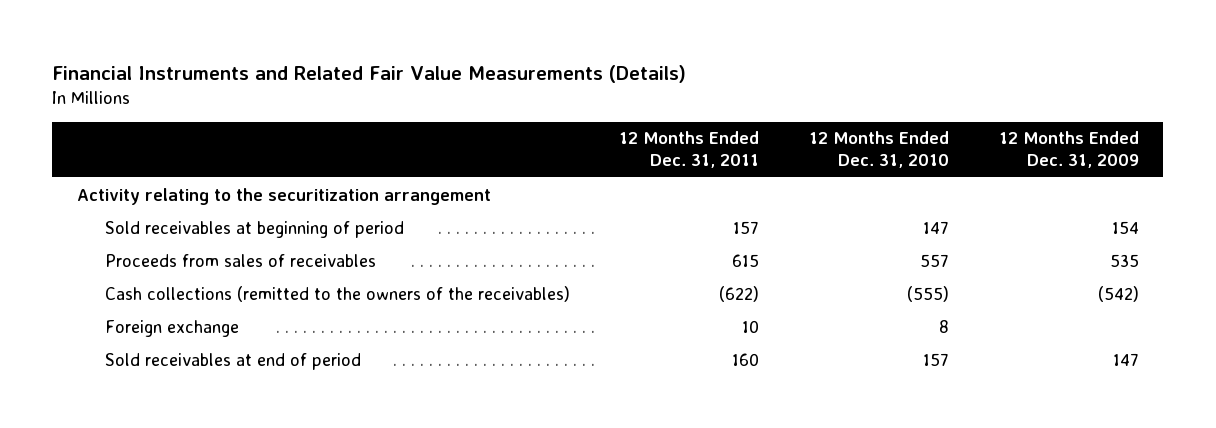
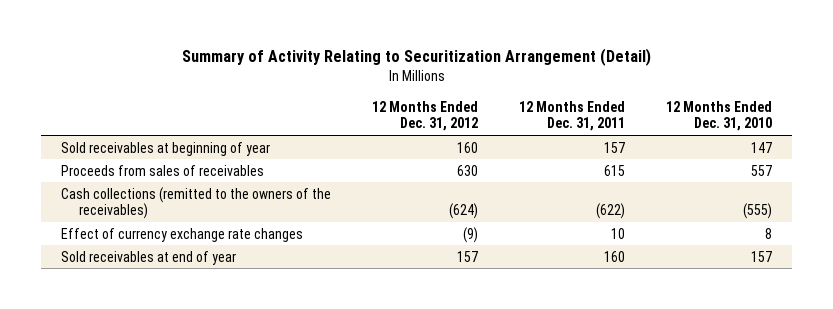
- Financial Instruments and Related Fair Value Measurements (Details)
+ Summary of Activity Relating to Securitization Arrangement (Detail)
- | 12 Months Ended Dec. 31, 2011 | 12 Months Ended Dec. 31, 2010 | 12 Months Ended Dec. 31, 2009
+ | 12 Months Ended Dec. 31, 2012 | 12 Months Ended Dec. 31, 2011 | 12 Months Ended Dec. 31, 2010
- Activity relating to the securitization arrangement
- Sold receivables at beginning of period | 157 | 147 | 154
+ Sold receivables at beginning of year | 160 | 157 | 147
- Foreign exchange | 10 | 8 |
- Sold receivables at end of period | 160 | 157 | 147
+ Effect of currency exchange rate changes | (9) | 10 | 8
+ Sold receivables at end of year | 157 | 160 | 157

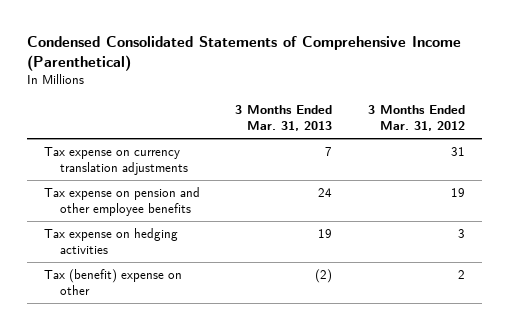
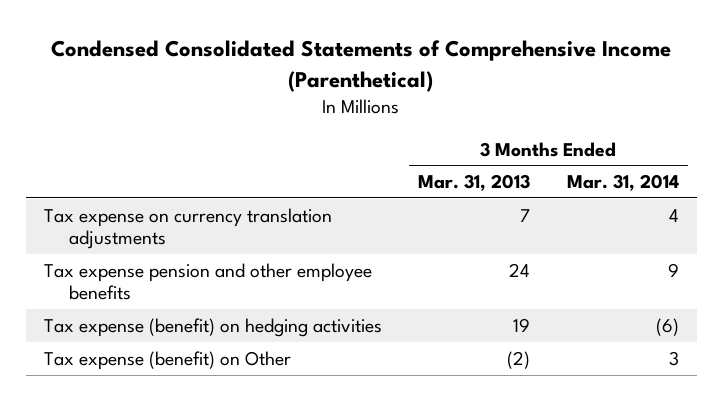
- | 3 Months Ended Mar. 31, 2013 | 3 Months Ended Mar. 31, 2012
+ | 3 Months Ended Mar. 31, 2013 | 3 Months Ended Mar. 31, 2014
- Tax expense on pension and other employee benefits | 24 | 19
- Tax expense on hedging activities | 19 | 3
- Tax (benefit) expense on other | (2) | 2
+ Tax expense pension and other employee benefits | 24 | 9
+ Tax expense (benefit) on hedging activities | 19 | (6)
+ Tax expense (benefit) on Other | (2) | 3

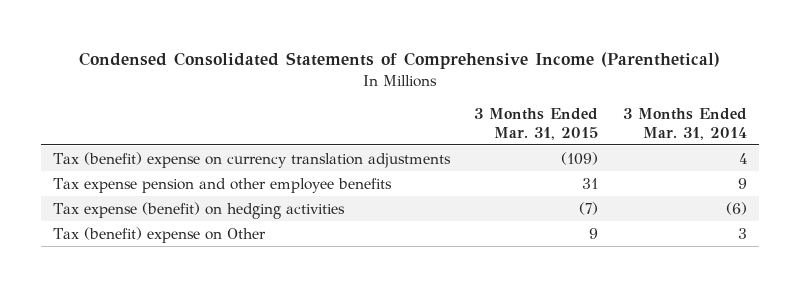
- | 3 Months Ended Mar. 31, 2013 | 3 Months Ended Mar. 31, 2014
+ | 3 Months Ended Mar. 31, 2015 | 3 Months Ended Mar. 31, 2014
- Tax expense on currency translation adjustments | 7 | 4
+ Tax (benefit) expense on currency translation adjustments | (109) | 4
- Tax expense (benefit) on Other | (2) | 3
+ Tax (benefit) expense on Other | 9 | 3

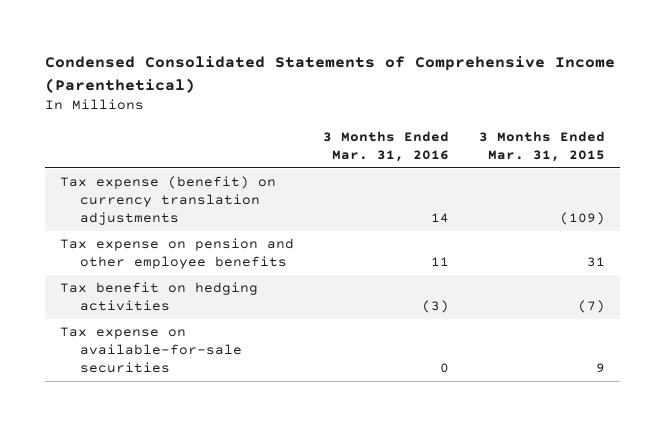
- | 3 Months Ended Mar. 31, 2015 | 3 Months Ended Mar. 31, 2014
+ | 3 Months Ended Mar. 31, 2016 | 3 Months Ended Mar. 31, 2015
- Tax (benefit) expense on currency translation adjustments | (109) | 4
- Tax expense pension and other employee benefits | 31 | 9
- Tax expense (benefit) on hedging activities | (7) | (6)
- Tax (benefit) expense on Other | 9 | 3
+ Tax expense (benefit) on currency translation adjustments | 14 | (109)
+ Tax expense on pension and other employee benefits | 11 | 31
+ Tax benefit on hedging activities | (3) | (7)
+ Tax expense on available-for-sale securities | 0 | 9

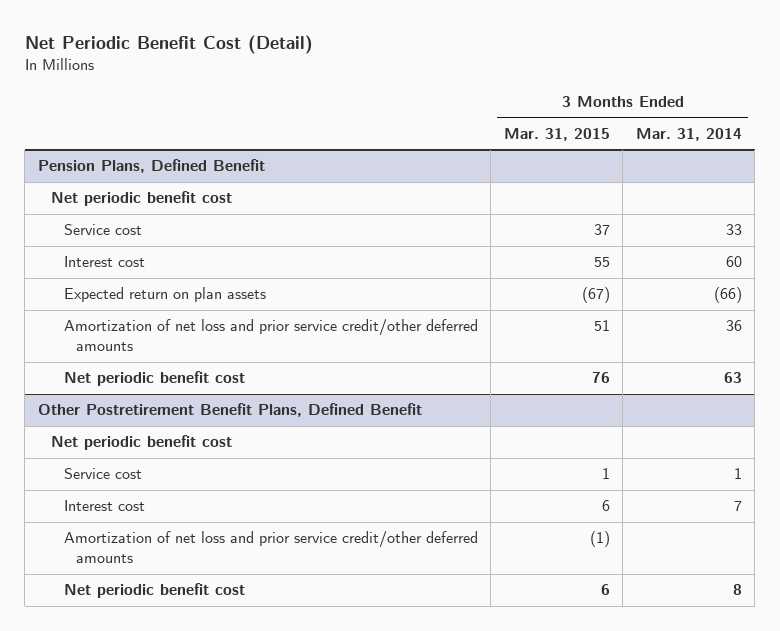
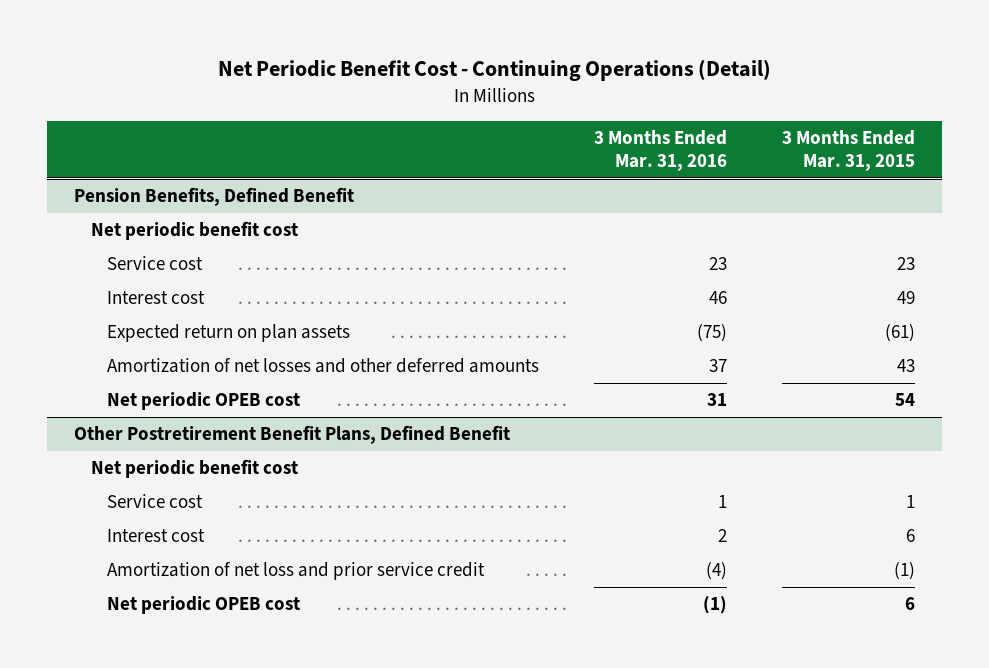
- Net Periodic Benefit Cost (Detail)
+ Net Periodic Benefit Cost - Continuing Operations (Detail)
- | 3 Months Ended Mar. 31, 2015 | 3 Months Ended Mar. 31, 2014
+ | 3 Months Ended Mar. 31, 2016 | 3 Months Ended Mar. 31, 2015
- Pension Plans, Defined Benefit
+ Pension Benefits, Defined Benefit
- Service cost | 37 | 33
- Interest cost | 55 | 60
- Expected return on plan assets | (67) | (66)
- Amortization of net loss and prior service credit/other deferred amounts | 51 | 36
- Net periodic benefit cost | 76 | 63
+ Service cost | 23 | 23
+ Interest cost | 46 | 49
+ Expected return on plan assets | (75) | (61)
+ Amortization of net losses and other deferred amounts | 37 | 43
+ Net periodic OPEB cost | 31 | 54
@ Other Postretirement Benefit Plans, Defined Benefit
- Amortization of net loss and prior service credit/other deferred amounts | (1) |
- Net periodic benefit cost | 6 | 8
+ Amortization of net loss and prior service credit | (4) | (1)
+ Net periodic OPEB cost | (1) | 6

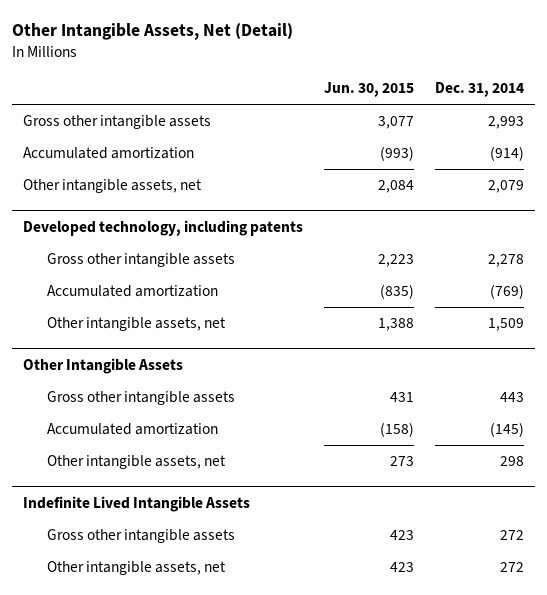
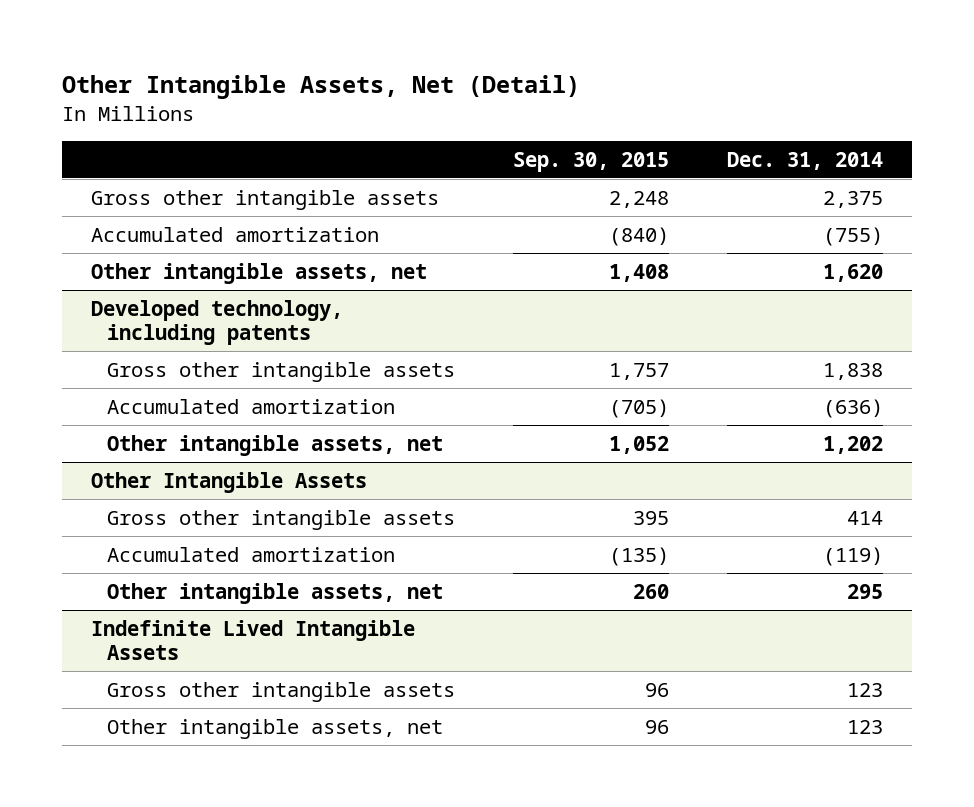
- | Jun. 30, 2015 | Dec. 31, 2014
+ | Sep. 30, 2015 | Dec. 31, 2014
- Gross other intangible assets | 3,077 | 2,993
- Accumulated amortization | (993) | (914)
- Other intangible assets, net | 2,084 | 2,079
+ Gross other intangible assets | 2,248 | 2,375
+ Accumulated amortization | (840) | (755)
+ Other intangible assets, net | 1,408 | 1,620
@ Developed technology, including patents
- Gross other intangible assets | 2,223 | 2,278
- Accumulated amortization | (835) | (769)
- Other intangible assets, net | 1,388 | 1,509
+ Gross other intangible assets | 1,757 | 1,838
+ Accumulated amortization | (705) | (636)
+ Other intangible assets, net | 1,052 | 1,202
@ Other Intangible Assets
- Gross other intangible assets | 431 | 443
- Accumulated amortization | (158) | (145)
- Other intangible assets, net | 273 | 298
+ Gross other intangible assets | 395 | 414
+ Accumulated amortization | (135) | (119)
+ Other intangible assets, net | 260 | 295
@ Indefinite Lived Intangible Assets
- Gross other intangible assets | 423 | 272
- Other intangible assets, net | 423 | 272
+ Gross other intangible assets | 96 | 123
+ Other intangible assets, net | 96 | 123

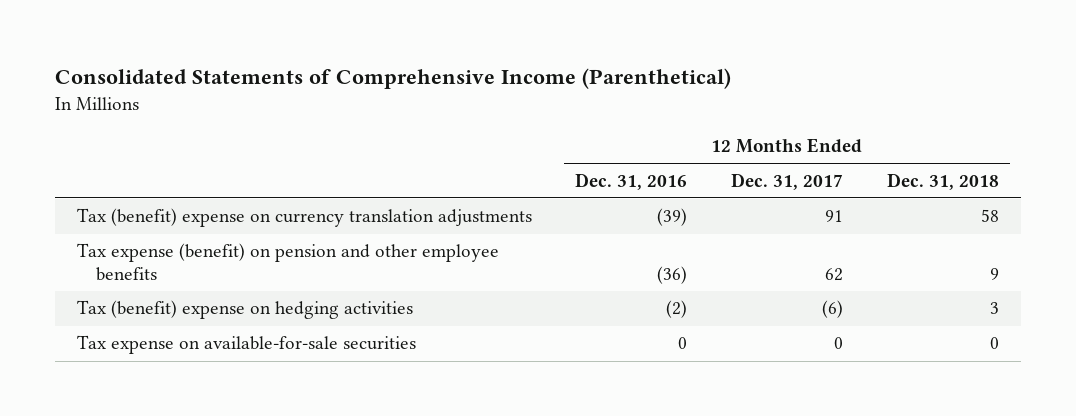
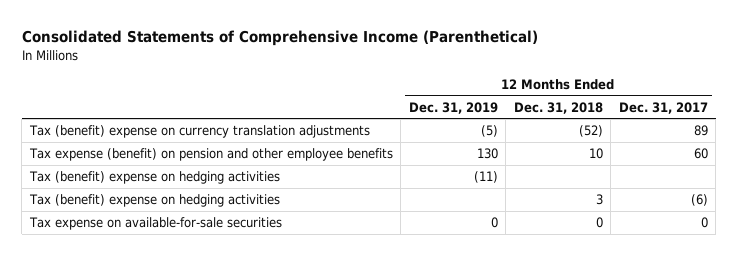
- | 12 Months Ended Dec. 31, 2016 | 12 Months Ended Dec. 31, 2017 | 12 Months Ended Dec. 31, 2018
+ | 12 Months Ended Dec. 31, 2019 | 12 Months Ended Dec. 31, 2018 | 12 Months Ended Dec. 31, 2017
- Tax (benefit) expense on currency translation adjustments | (39) | 91 | 58
- Tax expense (benefit) on pension and other employee benefits | (36) | 62 | 9
+ Tax (benefit) expense on currency translation adjustments | (5) | (52) | 89
+ Tax expense (benefit) on pension and other employee benefits | 130 | 10 | 60
+ Tax (benefit) expense on hedging activities | (11) | |

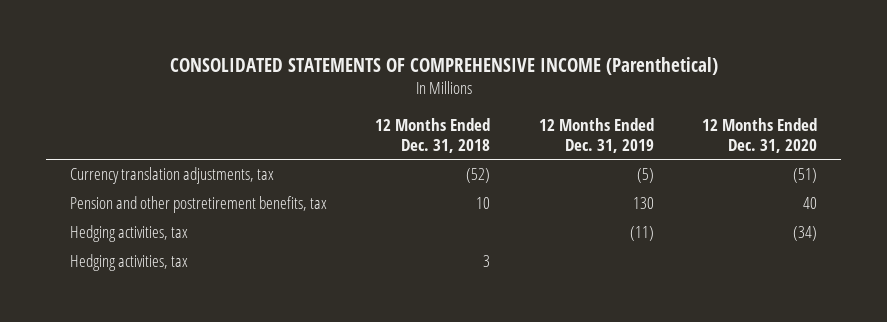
- Consolidated Statements of Comprehensive Income (Parenthetical)
+ CONSOLIDATED STATEMENTS OF COMPREHENSIVE INCOME (Parenthetical)
- | 12 Months Ended Dec. 31, 2019 | 12 Months Ended Dec. 31, 2018 | 12 Months Ended Dec. 31, 2017
+ | 12 Months Ended Dec. 31, 2018 | 12 Months Ended Dec. 31, 2019 | 12 Months Ended Dec. 31, 2020
- Tax (benefit) expense on currency translation adjustments | (5) | (52) | 89
- Tax expense (benefit) on pension and other employee benefits | 130 | 10 | 60
- Tax (benefit) expense on hedging activities | (11) | |
- Tax (benefit) expense on hedging activities | | 3 | (6)
- Tax expense on available-for-sale securities | 0 | 0 | 0
+ Currency translation adjustments, tax | (52) | (5) | (51)
+ Pension and other postretirement benefits, tax | 10 | 130 | 40
+ Hedging activities, tax | | (11) | (34)
+ Hedging activities, tax | 3 | |

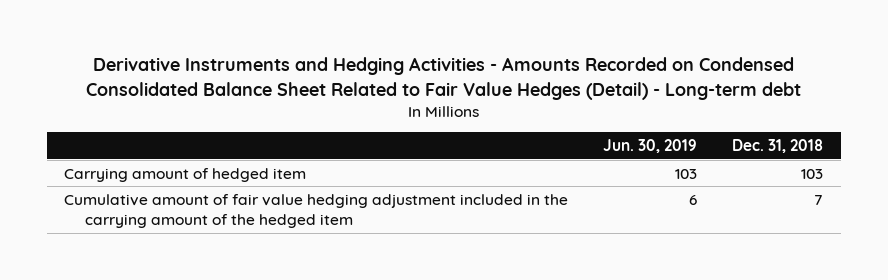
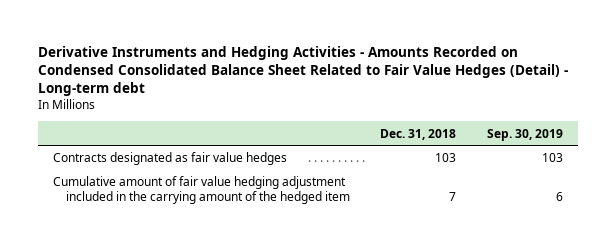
- | Jun. 30, 2019 | Dec. 31, 2018
+ | Dec. 31, 2018 | Sep. 30, 2019
- Carrying amount of hedged item | 103 | 103
+ Contracts designated as fair value hedges | 103 | 103

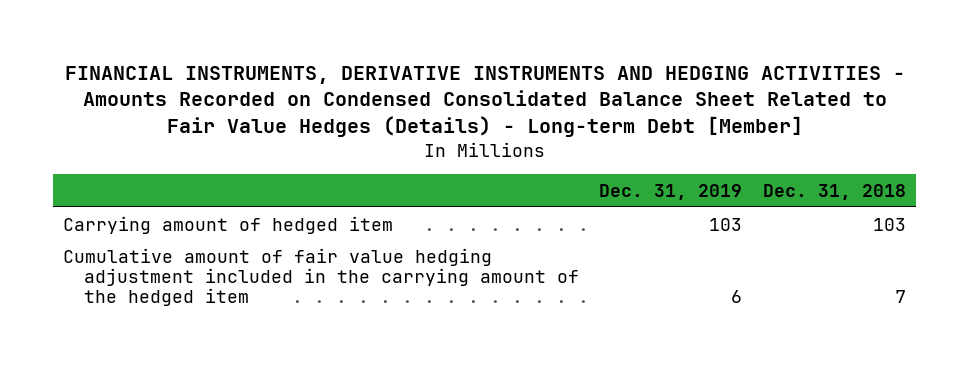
- Derivative Instruments and Hedging Activities - Amounts Recorded on Condensed Consolidated Balance Sheet Related to Fair Value Hedges (Detail) - Long-term debt
+ FINANCIAL INSTRUMENTS, DERIVATIVE INSTRUMENTS AND HEDGING ACTIVITIES - Amounts Recorded on Condensed Consolidated Balance Sheet Related to Fair Value Hedges (Details) - Long-term Debt [Member]
- | Dec. 31, 2018 | Sep. 30, 2019
+ | Dec. 31, 2019 | Dec. 31, 2018
- Contracts designated as fair value hedges | 103 | 103
+ Carrying amount of hedged item | 103 | 103

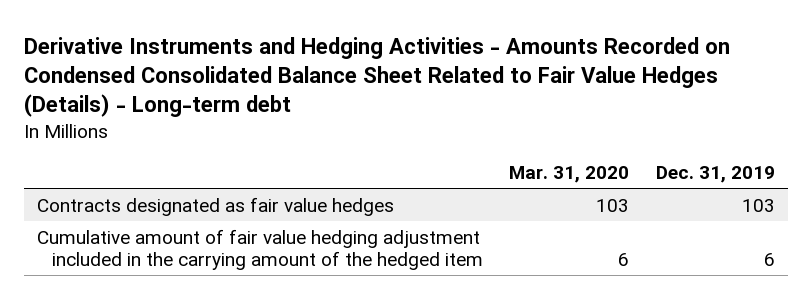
- FINANCIAL INSTRUMENTS, DERIVATIVE INSTRUMENTS AND HEDGING ACTIVITIES - Amounts Recorded on Condensed Consolidated Balance Sheet Related to Fair Value Hedges (Details) - Long-term Debt [Member]
+ Derivative Instruments and Hedging Activities - Amounts Recorded on Condensed Consolidated Balance Sheet Related to Fair Value Hedges (Details) - Long-term debt
- | Dec. 31, 2019 | Dec. 31, 2018
+ | Mar. 31, 2020 | Dec. 31, 2019
- Carrying amount of hedged item | 103 | 103
+ Contracts designated as fair value hedges | 103 | 103

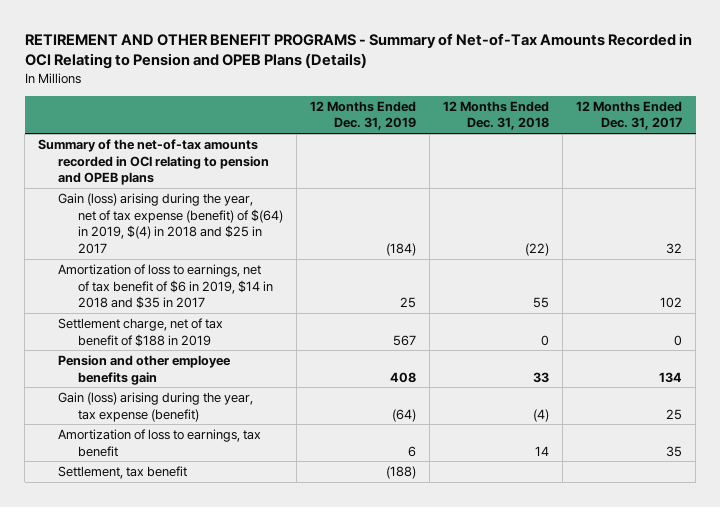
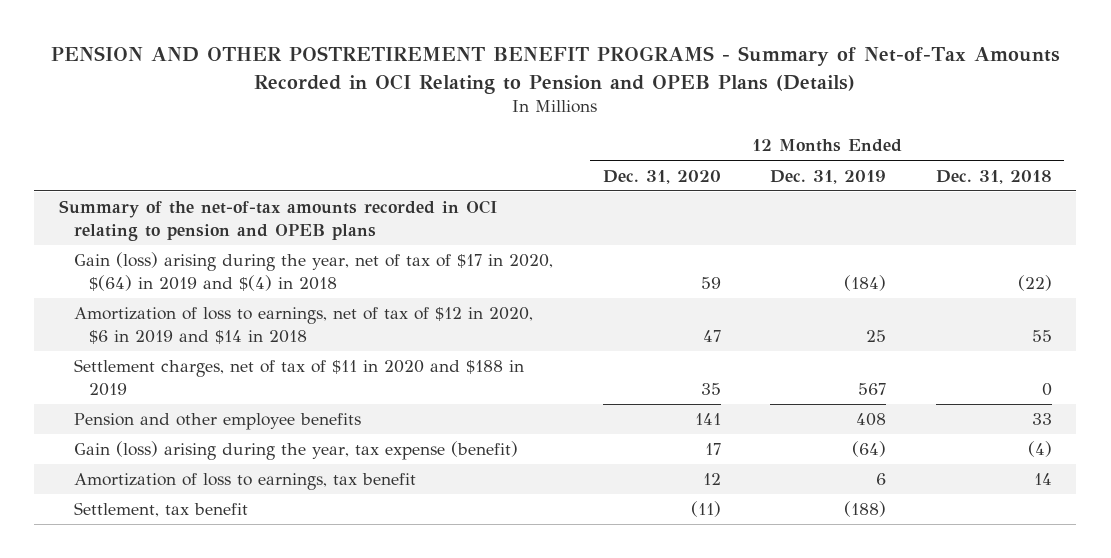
- RETIREMENT AND OTHER BENEFIT PROGRAMS - Summary of Net-of-Tax Amounts Recorded in OCI Relating to Pension and OPEB Plans (Details)
+ PENSION AND OTHER POSTRETIREMENT BENEFIT PROGRAMS - Summary of Net-of-Tax Amounts Recorded in OCI Relating to Pension and OPEB Plans (Details)
- | 12 Months Ended Dec. 31, 2019 | 12 Months Ended Dec. 31, 2018 | 12 Months Ended Dec. 31, 2017
+ | 12 Months Ended Dec. 31, 2020 | 12 Months Ended Dec. 31, 2019 | 12 Months Ended Dec. 31, 2018
- Gain (loss) arising during the year, net of tax expense (benefit) of $(64) in 2019, $(4) in 2018 and $25 in 2017 | (184) | (22) | 32
- Amortization of loss to earnings, net of tax benefit of $6 in 2019, $14 in 2018 and $35 in 2017 | 25 | 55 | 102
- Settlement charge, net of tax benefit of $188 in 2019 | 567 | 0 | 0
- Pension and other employee benefits gain | 408 | 33 | 134
+ Gain (loss) arising during the year, net of tax of $17 in 2020, $(64) in 2019 and $(4) in 2018 | 59 | (184) | (22)
+ Amortization of loss to earnings, net of tax of $12 in 2020, $6 in 2019 and $14 in 2018 | 47 | 25 | 55
+ Settlement charges, net of tax of $11 in 2020 and $188 in 2019 | 35 | 567 | 0
+ Pension and other employee benefits | 141 | 408 | 33

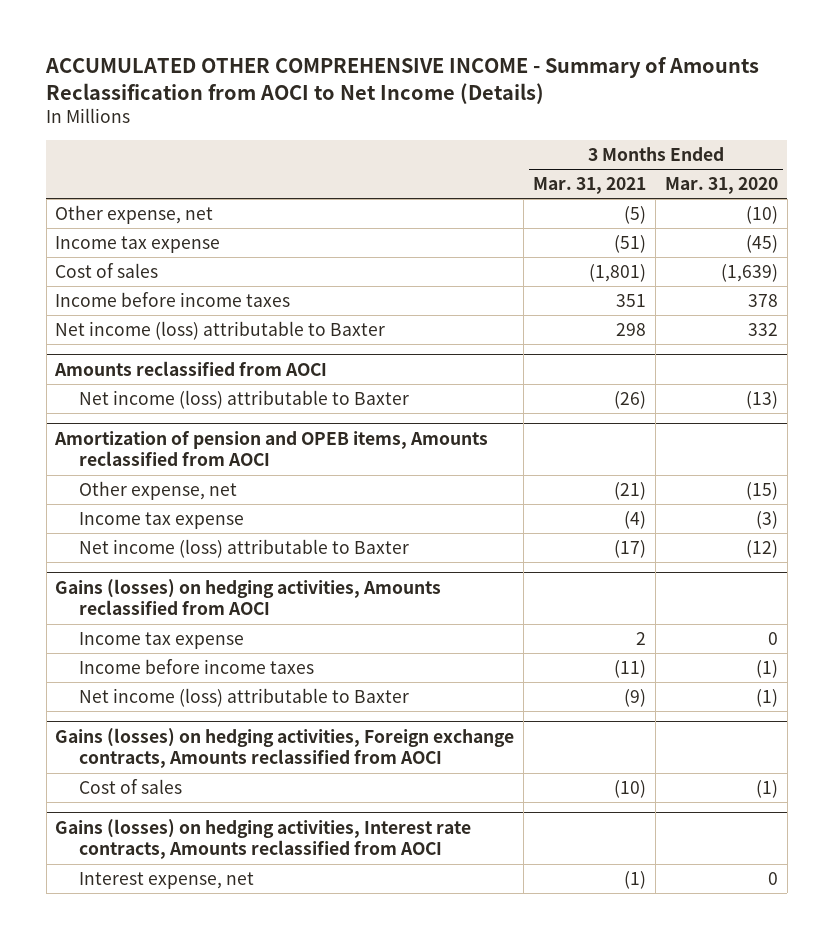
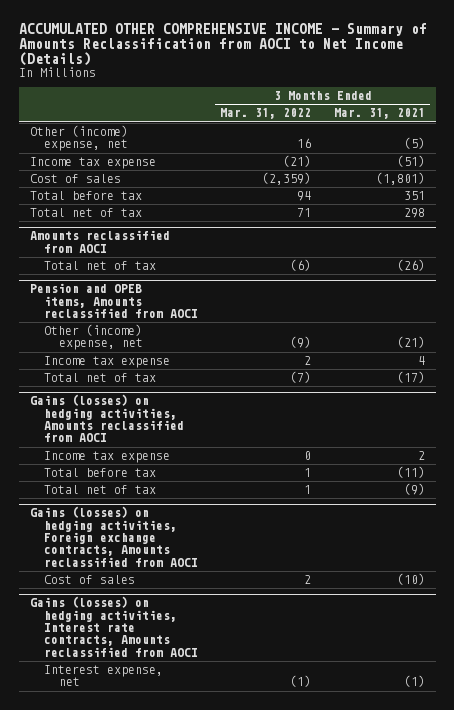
- | 3 Months Ended Mar. 31, 2021 | 3 Months Ended Mar. 31, 2020
+ | 3 Months Ended Mar. 31, 2022 | 3 Months Ended Mar. 31, 2021
- Other expense, net | (5) | (10)
+ Other (income) expense, net | 16 | (5)
- Income before income taxes | 351 | 378
- Net income (loss) attributable to Baxter | 298 | 332
+ Total before tax | 94 | 351
+ Total net of tax | 71 | 298
@ Amounts reclassified from AOCI
- Net income (loss) attributable to Baxter | (26) | (13)
- Amortization of pension and OPEB items, Amounts reclassified from AOCI
- Other expense, net | (21) | (15)
- Income tax expense | (4) | (3)
- Net income (loss) attributable to Baxter | (17) | (12)
@ Amounts reclassified from AOCI
+ Total net of tax | (6) | (26)
+ Pension and OPEB items, Amounts reclassified from AOCI
+ Other (income) expense, net | (9) | (21)
+ Income tax expense | 2 | 4
+ Total net of tax | (7) | (17)
@ Gains (losses) on hedging activities, Amounts reclassified from AOCI
- Income before income taxes | (11) | (1)
- Net income (loss) attributable to Baxter | (9) | (1)
+ Total before tax | 1 | (11)
+ Total net of tax | 1 | (9)

